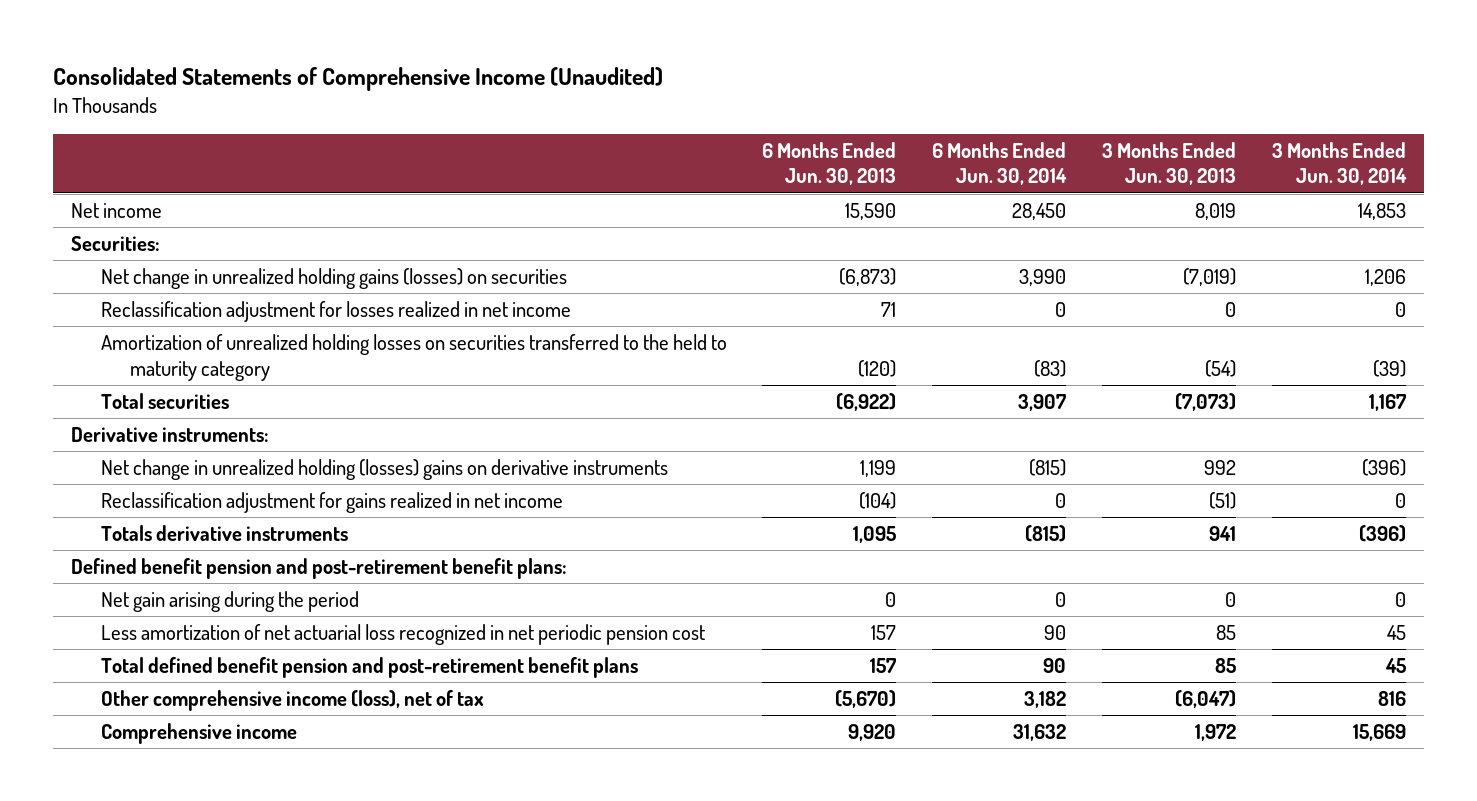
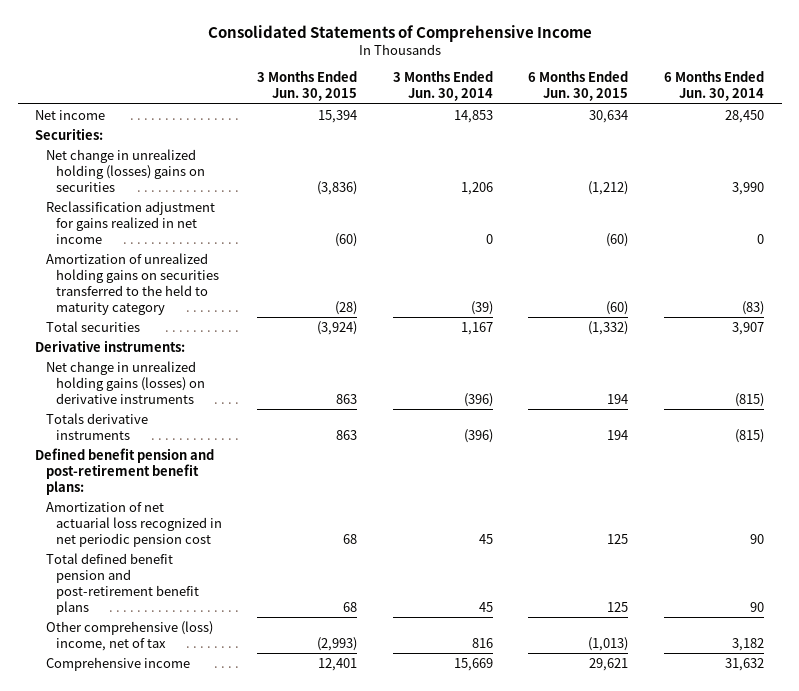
- Consolidated Statements of Comprehensive Income (Unaudited)
+ Consolidated Statements of Comprehensive Income
- | 6 Months Ended Jun. 30, 2013 | 6 Months Ended Jun. 30, 2014 | 3 Months Ended Jun. 30, 2013 | 3 Months Ended Jun. 30, 2014
+ | 3 Months Ended Jun. 30, 2015 | 3 Months Ended Jun. 30, 2014 | 6 Months Ended Jun. 30, 2015 | 6 Months Ended Jun. 30, 2014
- Net change in unrealized holding gains (losses) on securities | (6,873) | 3,990 | (7,019) | 1,206
- Reclassification adjustment for losses realized in net income | 71 | 0 | 0 | 0
- Amortization of unrealized holding losses on securities transferred to the held to maturity category | (120) | (83) | (54) | (39)
+ Net change in unrealized holding (losses) gains on securities | (3,836) | 1,206 | (1,212) | 3,990
moved up: Reclassification adjustment for gains realized in net income | (60) | 0 | (60) | 0
+ Amortization of unrealized holding gains on securities transferred to the held to maturity category | (28) | (39) | (60) | (83)
- Net change in unrealized holding (losses) gains on derivative instruments | 1,199 | (815) | 992 | (396)
+ Net change in unrealized holding gains (losses) on derivative instruments | 863 | (396) | 194 | (815)
- Net gain arising during the period | 0 | 0 | 0 | 0
- Less amortization of net actuarial loss recognized in net periodic pension cost | 157 | 90 | 85 | 45
+ Amortization of net actuarial loss recognized in net periodic pension cost | 68 | 45 | 125 | 90
- Other comprehensive income (loss), net of tax | (5,670) | 3,182 | (6,047) | 816
+ Other comprehensive (loss) income, net of tax | (2,993) | 816 | (1,013) | 3,182

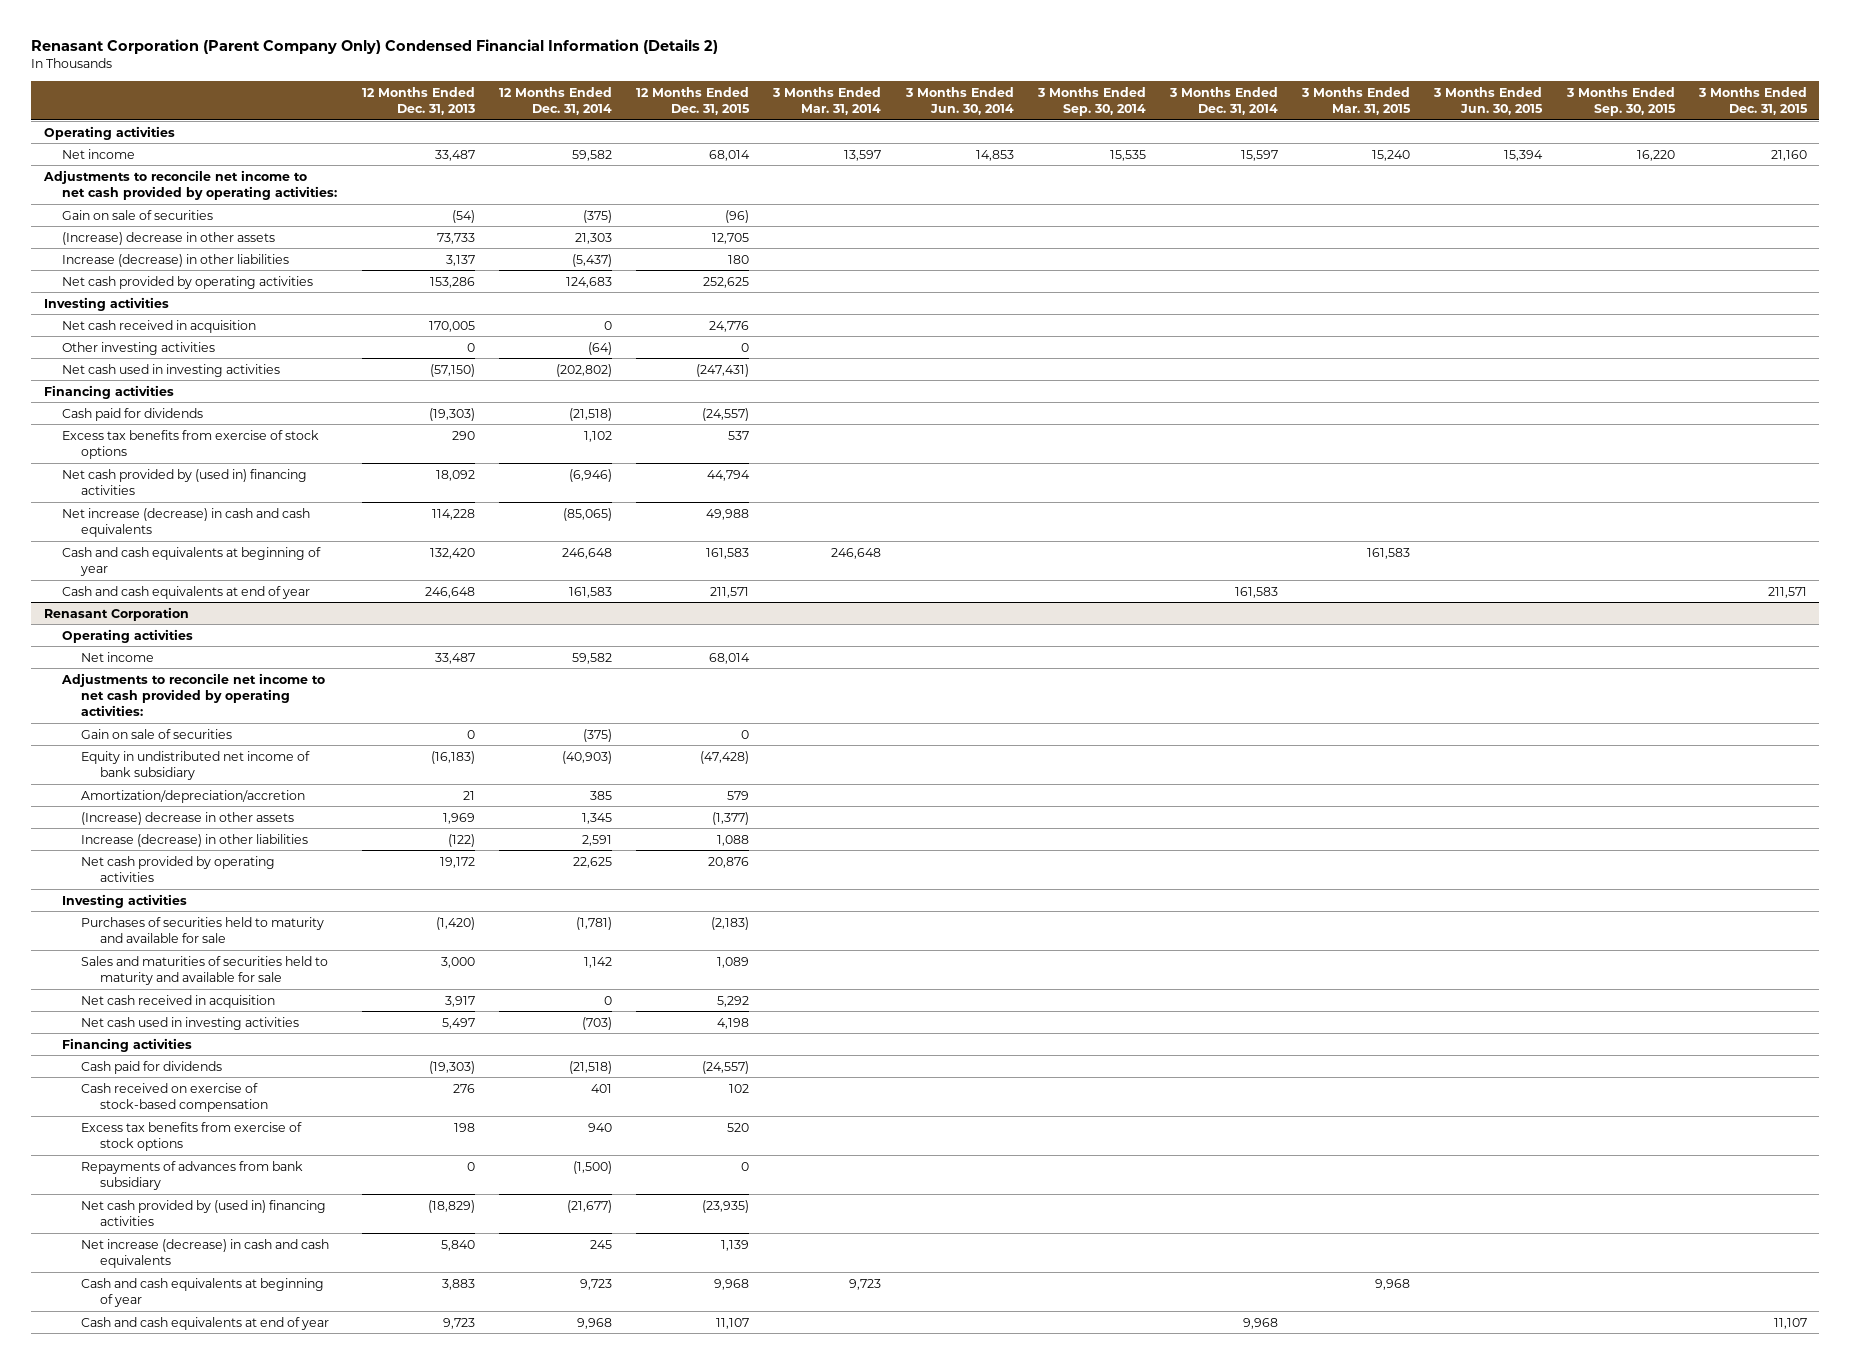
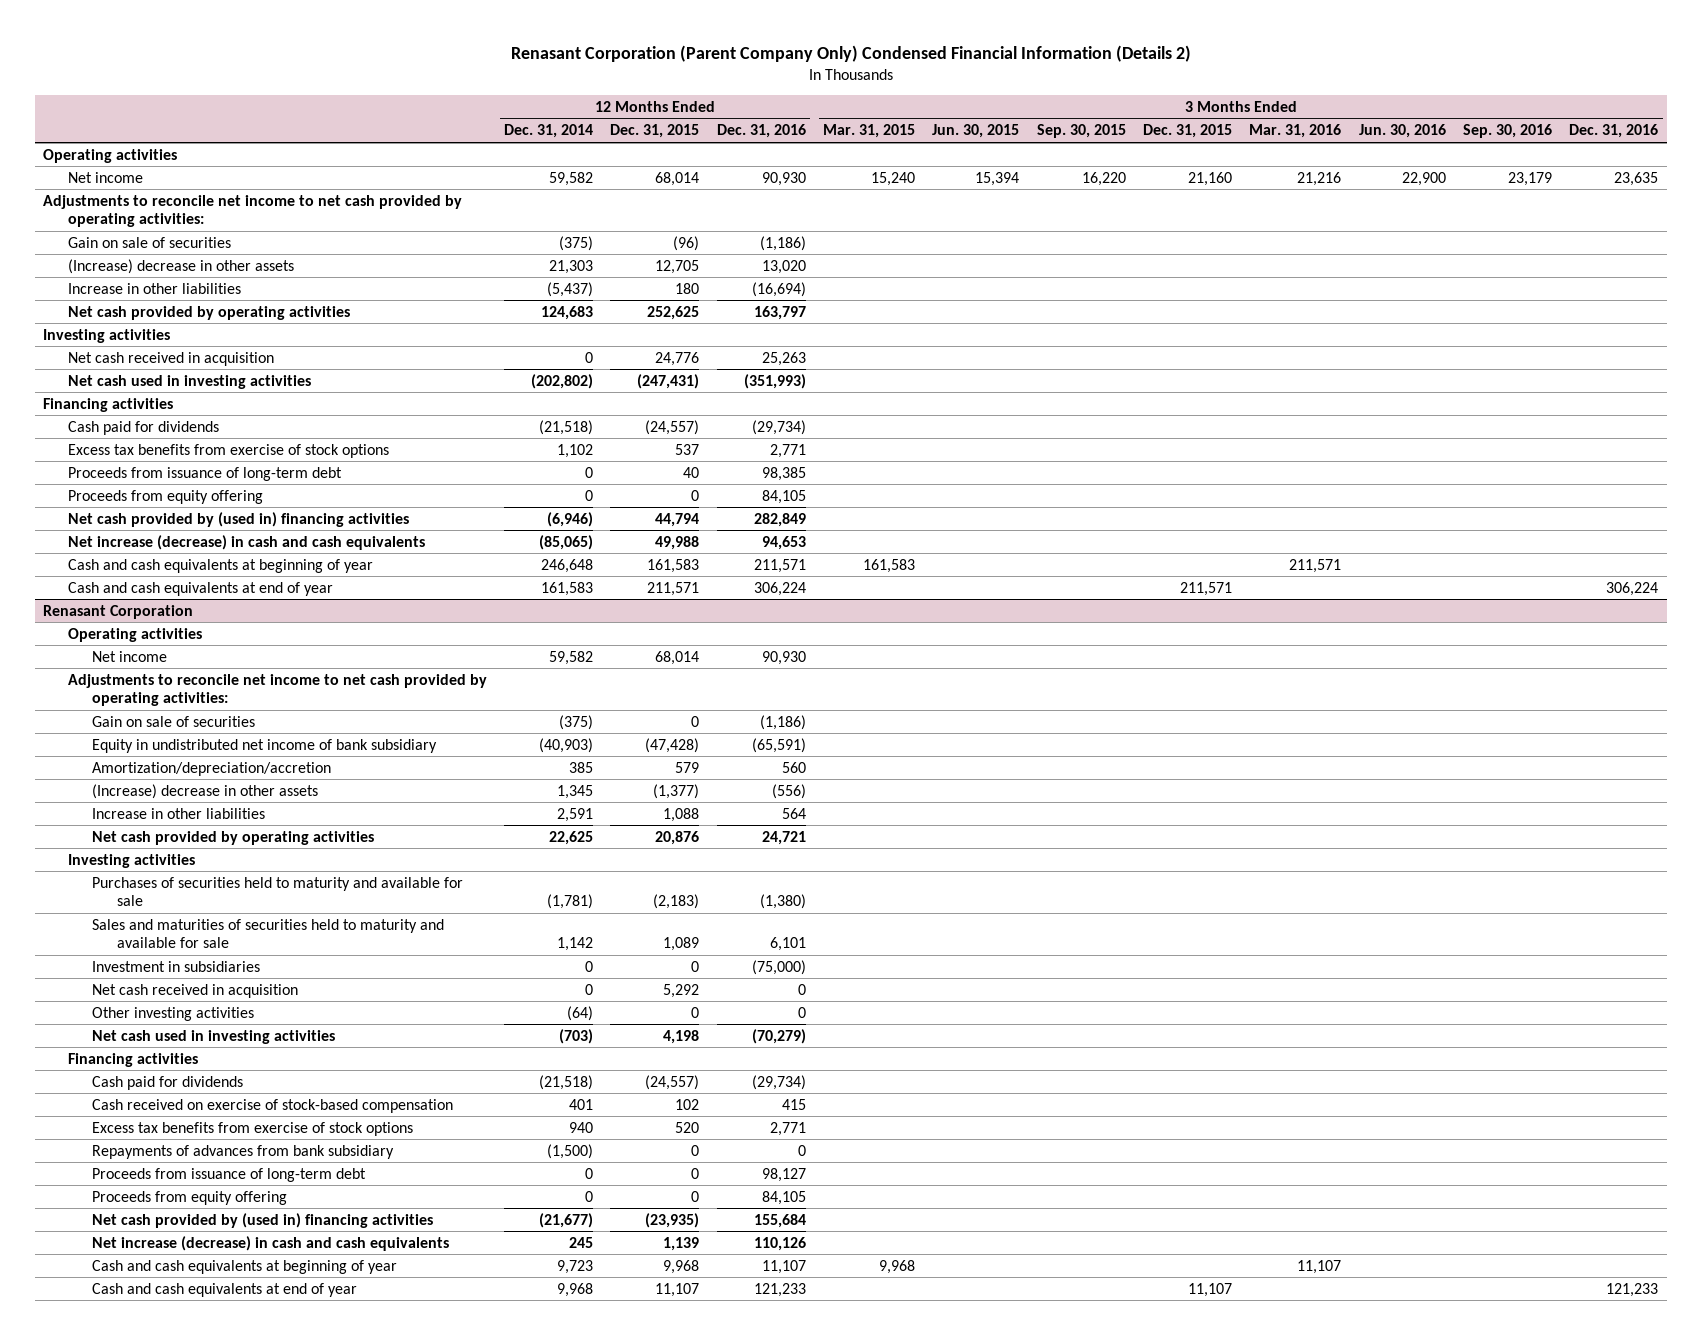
- | 12 Months Ended Dec. 31, 2013 | 12 Months Ended Dec. 31, 2014 | 12 Months Ended Dec. 31, 2015 | 3 Months Ended Mar. 31, 2014 | 3 Months Ended Jun. 30, 2014 | 3 Months Ended Sep. 30, 2014 | 3 Months Ended Dec. 31, 2014 | 3 Months Ended Mar. 31, 2015 | 3 Months Ended Jun. 30, 2015 | 3 Months Ended Sep. 30, 2015 | 3 Months Ended Dec. 31, 2015
+ | 12 Months Ended Dec. 31, 2014 | 12 Months Ended Dec. 31, 2015 | 12 Months Ended Dec. 31, 2016 | 3 Months Ended Mar. 31, 2015 | 3 Months Ended Jun. 30, 2015 | 3 Months Ended Sep. 30, 2015 | 3 Months Ended Dec. 31, 2015 | 3 Months Ended Mar. 31, 2016 | 3 Months Ended Jun. 30, 2016 | 3 Months Ended Sep. 30, 2016 | 3 Months Ended Dec. 31, 2016
- Increase (decrease) in other liabilities | 3,137 | (5,437) | 180 | | | | | | | |
+ Increase in other liabilities | (5,437) | 180 | (16,694) | | | | | | | |
- Other investing activities | 0 | (64) | 0 | | | | | | | |
+ Proceeds from issuance of long-term debt | 0 | 40 | 98,385 | | | | | | | |
+ Proceeds from equity offering | 0 | 0 | 84,105 | | | | | | | |
@ Renasant Corporation
- Increase (decrease) in other liabilities | (122) | 2,591 | 1,088 | | | | | | | |
+ Increase in other liabilities | 2,591 | 1,088 | 564 | | | | | | | |
+ Investment in subsidiaries | 0 | 0 | (75,000) | | | | | | | |
+ Other investing activities | (64) | 0 | 0 | | | | | | | |
+ Proceeds from issuance of long-term debt | 0 | 0 | 98,127 | | | | | | | |
+ Proceeds from equity offering | 0 | 0 | 84,105 | | | | | | | |

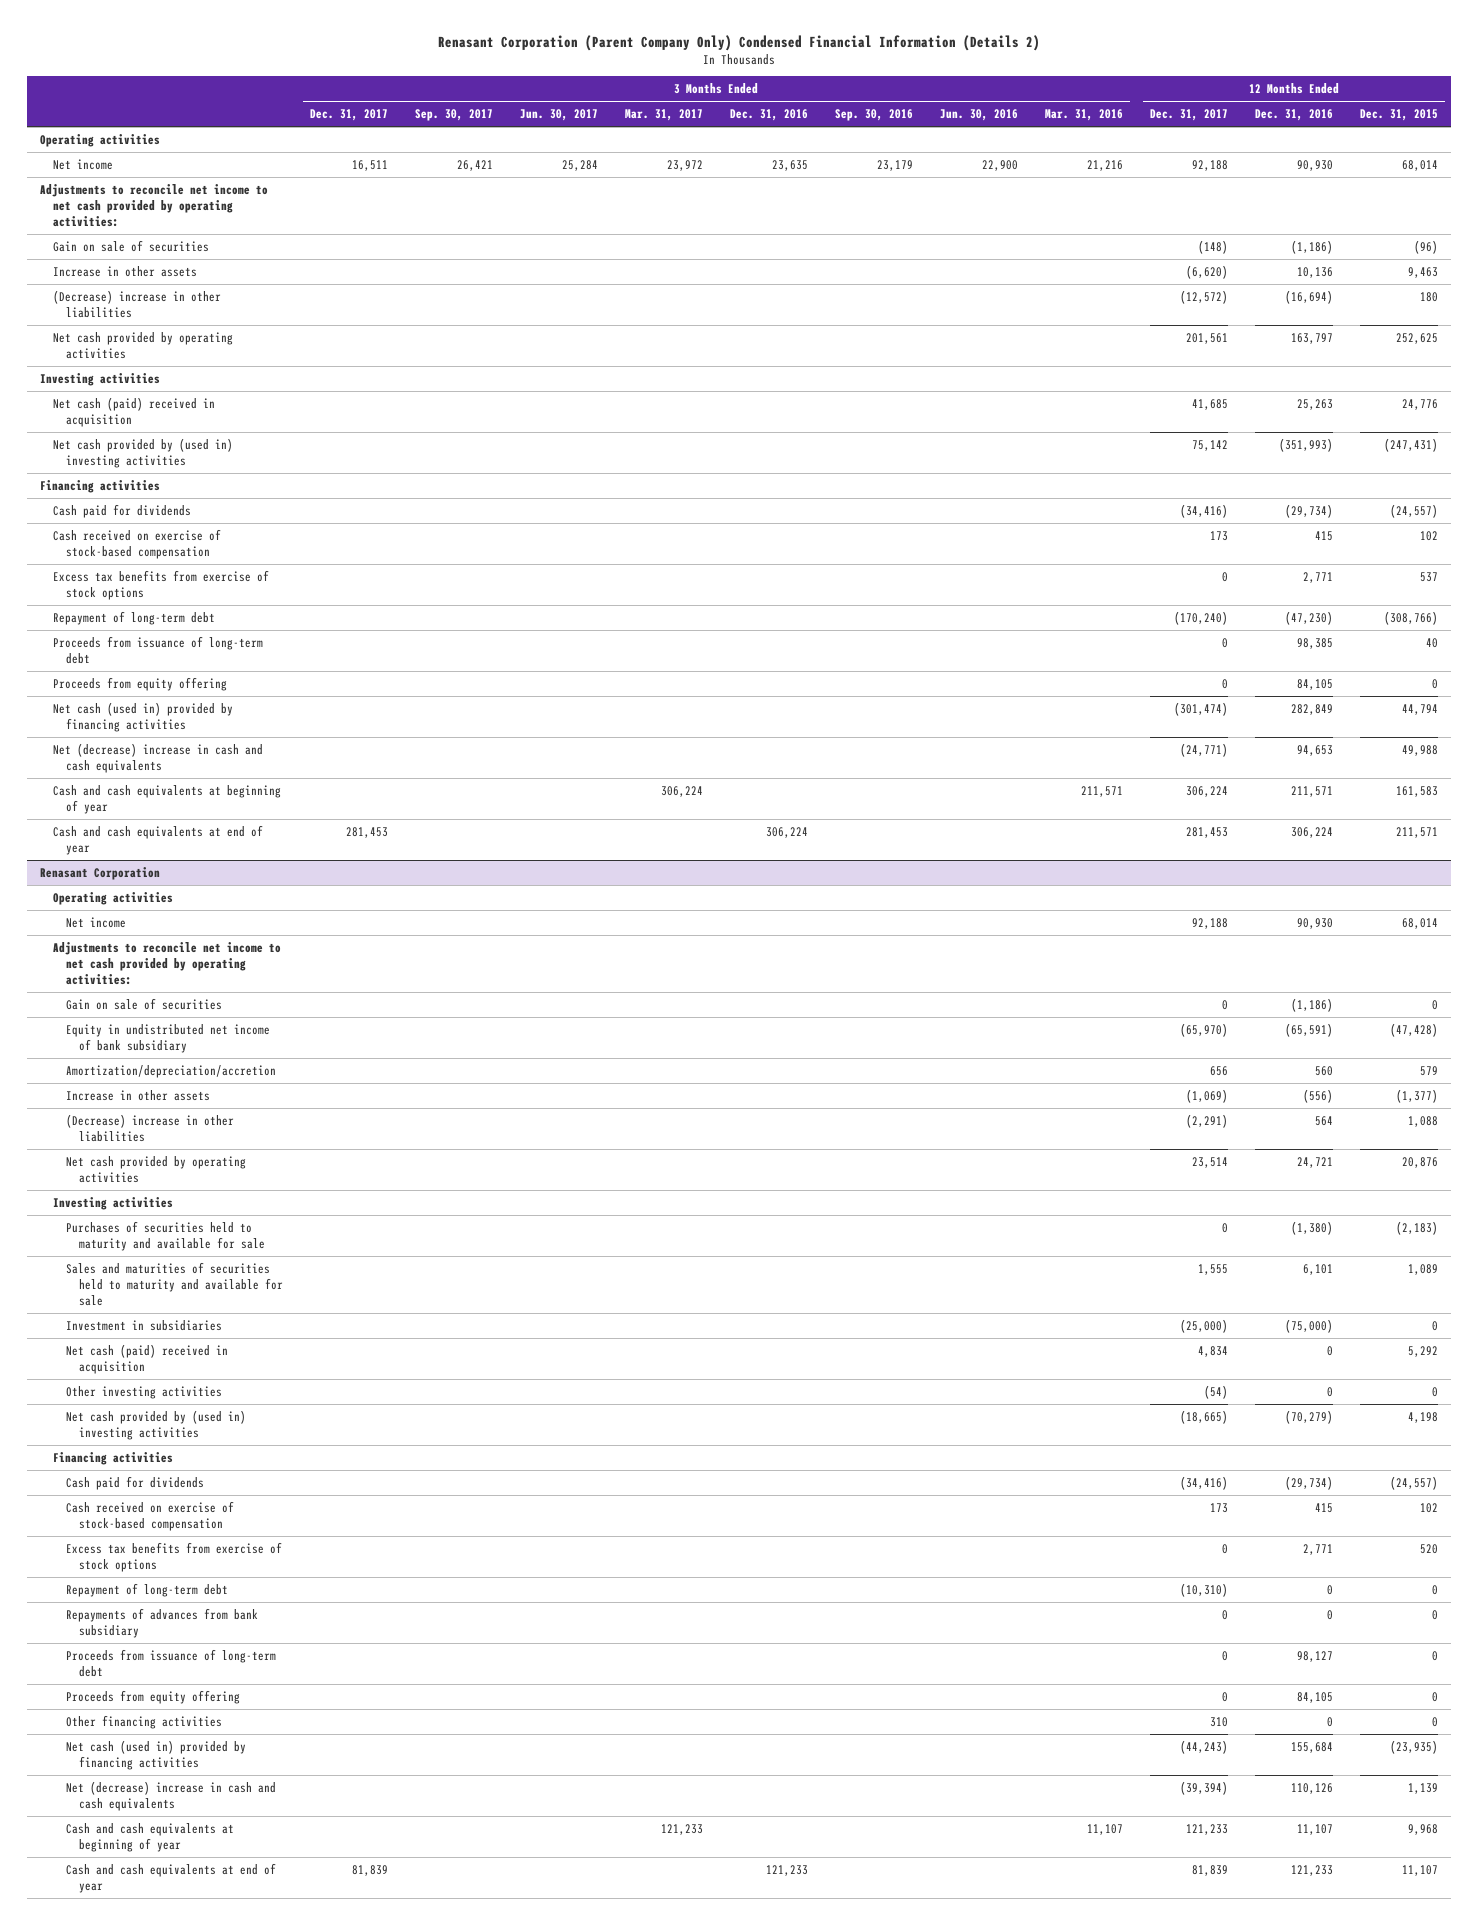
- | 12 Months Ended Dec. 31, 2014 | 12 Months Ended Dec. 31, 2015 | 12 Months Ended Dec. 31, 2016 | 3 Months Ended Mar. 31, 2015 | 3 Months Ended Jun. 30, 2015 | 3 Months Ended Sep. 30, 2015 | 3 Months Ended Dec. 31, 2015 | 3 Months Ended Mar. 31, 2016 | 3 Months Ended Jun. 30, 2016 | 3 Months Ended Sep. 30, 2016 | 3 Months Ended Dec. 31, 2016
+ | 3 Months Ended Dec. 31, 2017 | 3 Months Ended Sep. 30, 2017 | 3 Months Ended Jun. 30, 2017 | 3 Months Ended Mar. 31, 2017 | 3 Months Ended Dec. 31, 2016 | 3 Months Ended Sep. 30, 2016 | 3 Months Ended Jun. 30, 2016 | 3 Months Ended Mar. 31, 2016 | 12 Months Ended Dec. 31, 2017 | 12 Months Ended Dec. 31, 2016 | 12 Months Ended Dec. 31, 2015
- (Increase) decrease in other assets | 21,303 | 12,705 | 13,020 | | | | | | | |
- Increase in other liabilities | (5,437) | 180 | (16,694) | | | | | | | |
+ Increase in other assets | | | | | | | | | (6,620) | 10,136 | 9,463
+ (Decrease) increase in other liabilities | | | | | | | | | (12,572) | (16,694) | 180
- Net cash received in acquisition | 0 | 24,776 | 25,263 | | | | | | | |
- Net cash used in investing activities | (202,802) | (247,431) | (351,993) | | | | | | | |
+ Net cash (paid) received in acquisition | | | | | | | | | 41,685 | 25,263 | 24,776
+ Net cash provided by (used in) investing activities | | | | | | | | | 75,142 | (351,993) | (247,431)
+ Cash received on exercise of stock-based compensation | | | | | | | | | 173 | 415 | 102
+ Repayment of long-term debt | | | | | | | | | (170,240) | (47,230) | (308,766)
- Net cash provided by (used in) financing activities | (6,946) | 44,794 | 282,849 | | | | | | | |
- Net increase (decrease) in cash and cash equivalents | (85,065) | 49,988 | 94,653 | | | | | | | |
+ Net cash (used in) provided by financing activities | | | | | | | | | (301,474) | 282,849 | 44,794
+ Net (decrease) increase in cash and cash equivalents | | | | | | | | | (24,771) | 94,653 | 49,988
@ Renasant Corporation
- (Increase) decrease in other assets | 1,345 | (1,377) | (556) | | | | | | | |
- Increase in other liabilities | 2,591 | 1,088 | 564 | | | | | | | |
+ Increase in other assets | | | | | | | | | (1,069) | (556) | (1,377)
+ (Decrease) increase in other liabilities | | | | | | | | | (2,291) | 564 | 1,088
- Net cash received in acquisition | 0 | 5,292 | 0 | | | | | | | |
+ Net cash (paid) received in acquisition | | | | | | | | | 4,834 | 0 | 5,292
- Net cash used in investing activities | (703) | 4,198 | (70,279) | | | | | | | |
+ Net cash provided by (used in) investing activities | | | | | | | | | (18,665) | (70,279) | 4,198
+ Repayment of long-term debt | | | | | | | | | (10,310) | 0 | 0
- Net cash provided by (used in) financing activities | (21,677) | (23,935) | 155,684 | | | | | | | |
- Net increase (decrease) in cash and cash equivalents | 245 | 1,139 | 110,126 | | | | | | | |
+ Other financing activities | | | | | | | | | 310 | 0 | 0
+ Net cash (used in) provided by financing activities | | | | | | | | | (44,243) | 155,684 | (23,935)
+ Net (decrease) increase in cash and cash equivalents | | | | | | | | | (39,394) | 110,126 | 1,139

